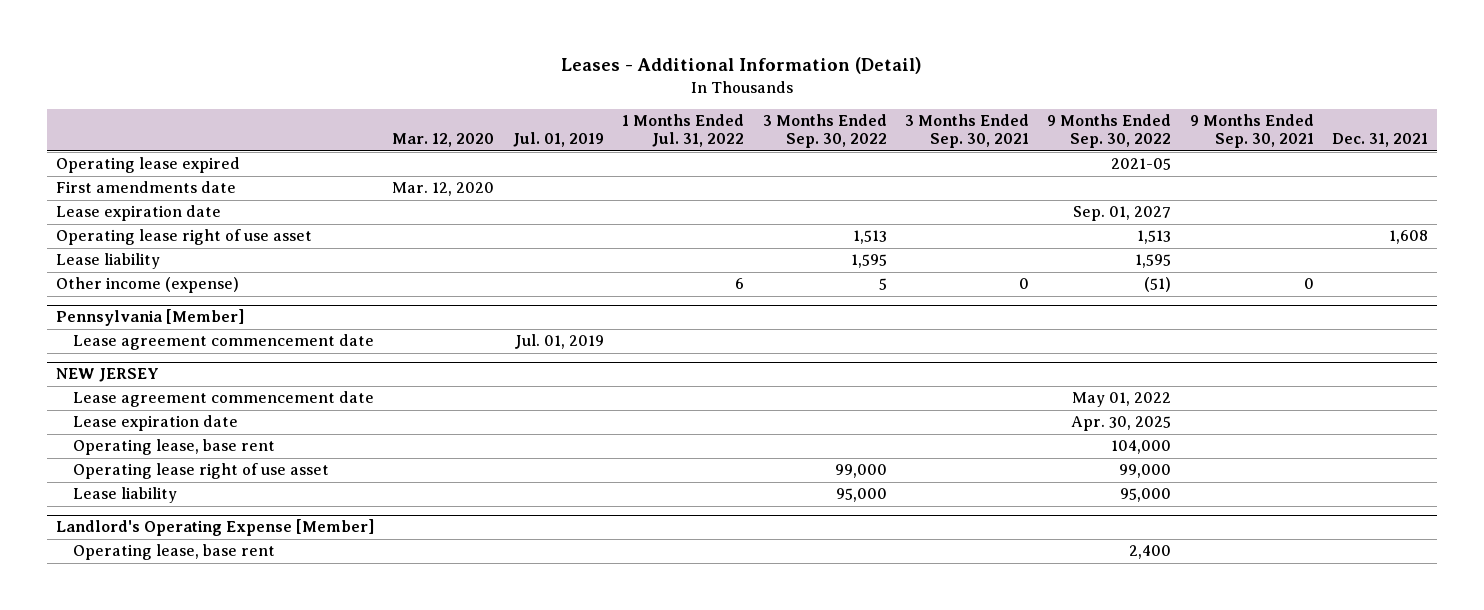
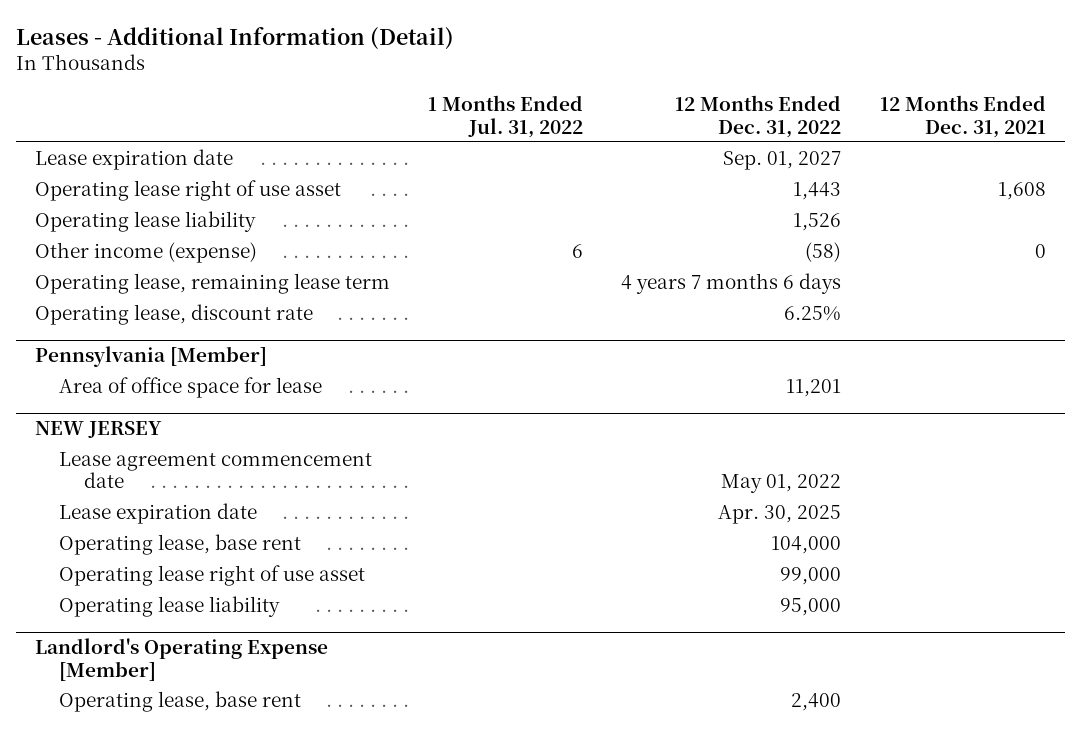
- | Mar. 12, 2020 | Jul. 01, 2019 | 1 Months Ended Jul. 31, 2022 | 3 Months Ended Sep. 30, 2022 | 3 Months Ended Sep. 30, 2021 | 9 Months Ended Sep. 30, 2022 | 9 Months Ended Sep. 30, 2021 | Dec. 31, 2021
+ | 1 Months Ended Jul. 31, 2022 | 12 Months Ended Dec. 31, 2022 | 12 Months Ended Dec. 31, 2021
- Operating lease expired | | | | | | 2021-05 | |
- First amendments date | Mar. 12, 2020 | | | | | | |
- Lease liability | | | | 1,595 | | 1,595 | |
+ Operating lease liability | | 1,526 |
+ Operating lease, remaining lease term | | 4 years 7 months 6 days |
+ Operating lease, discount rate | | 6.25% |
@ Pennsylvania [Member]
- Lease agreement commencement date | | Jul. 01, 2019 | | | | | |
+ Area of office space for lease | | 11,201 |
@ NEW JERSEY
- Lease liability | | | | 95,000 | | 95,000 | |
+ Operating lease liability | | 95,000 |

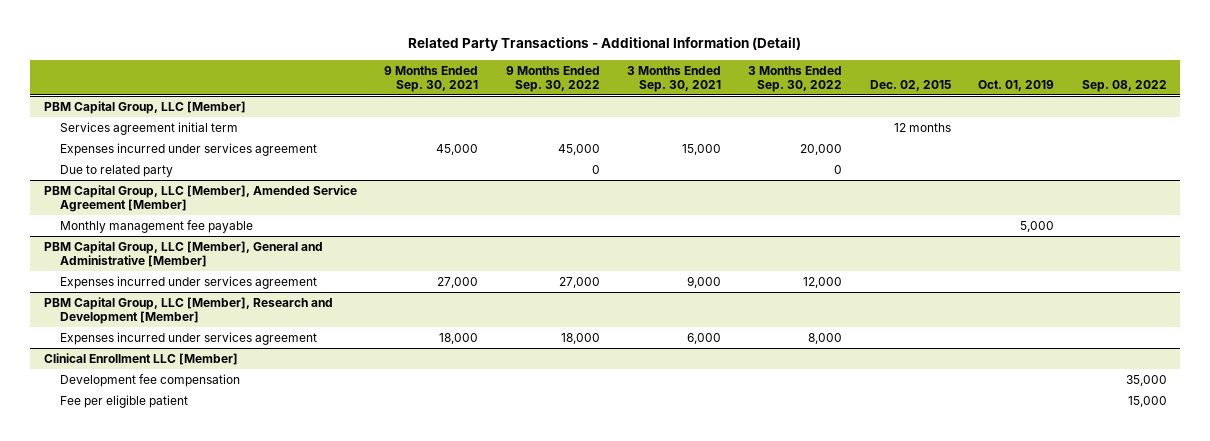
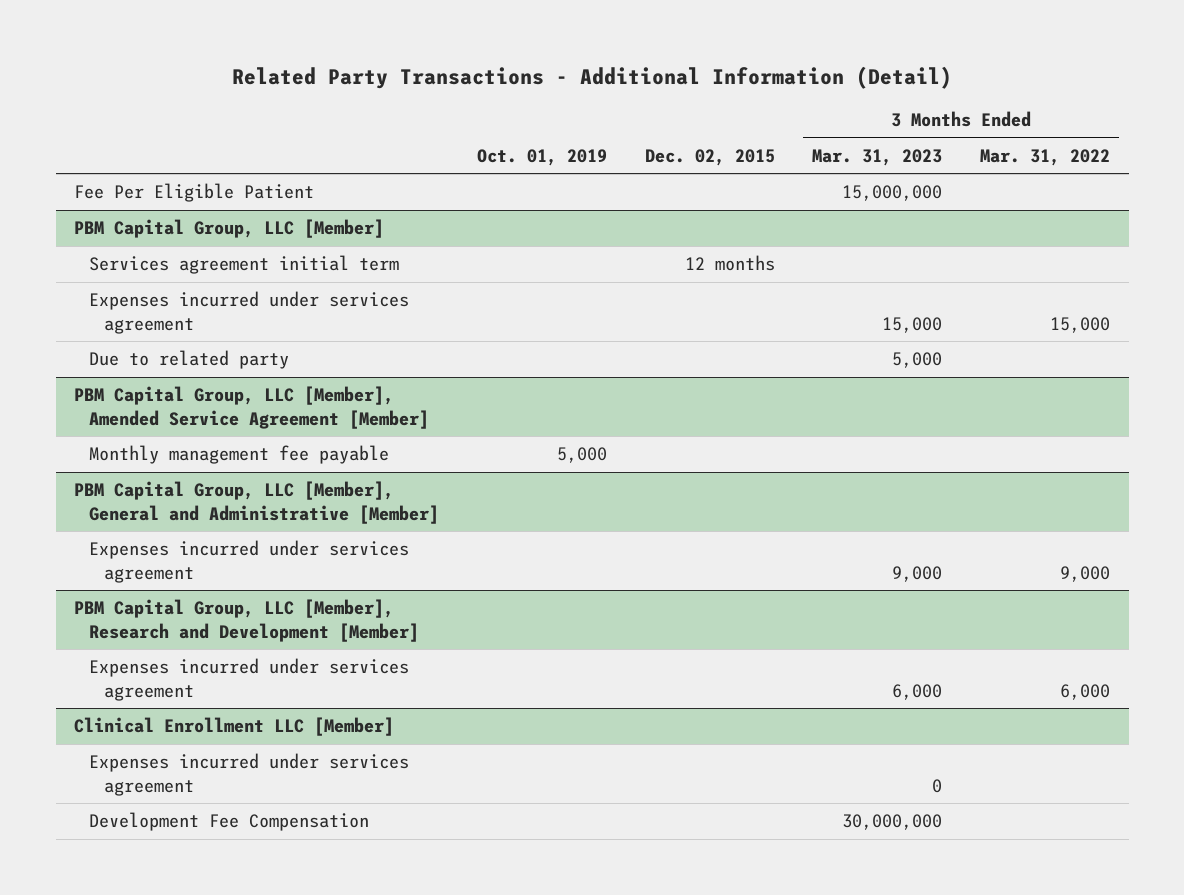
- | 9 Months Ended Sep. 30, 2021 | 9 Months Ended Sep. 30, 2022 | 3 Months Ended Sep. 30, 2021 | 3 Months Ended Sep. 30, 2022 | Dec. 02, 2015 | Oct. 01, 2019 | Sep. 08, 2022
+ | Oct. 01, 2019 | Dec. 02, 2015 | 3 Months Ended Mar. 31, 2023 | 3 Months Ended Mar. 31, 2022
+ Fee Per Eligible Patient | | | 15,000,000 |
@ Clinical Enrollment LLC [Member]
- Development fee compensation | | | | | | | 35,000
- Fee per eligible patient | | | | | | | 15,000
+ Expenses incurred under services agreement | | | 0 |
+ Development Fee Compensation | | | 30,000,000 |

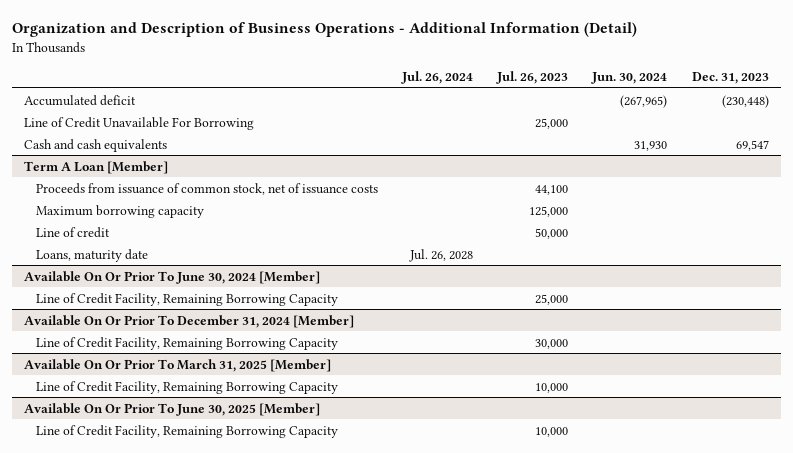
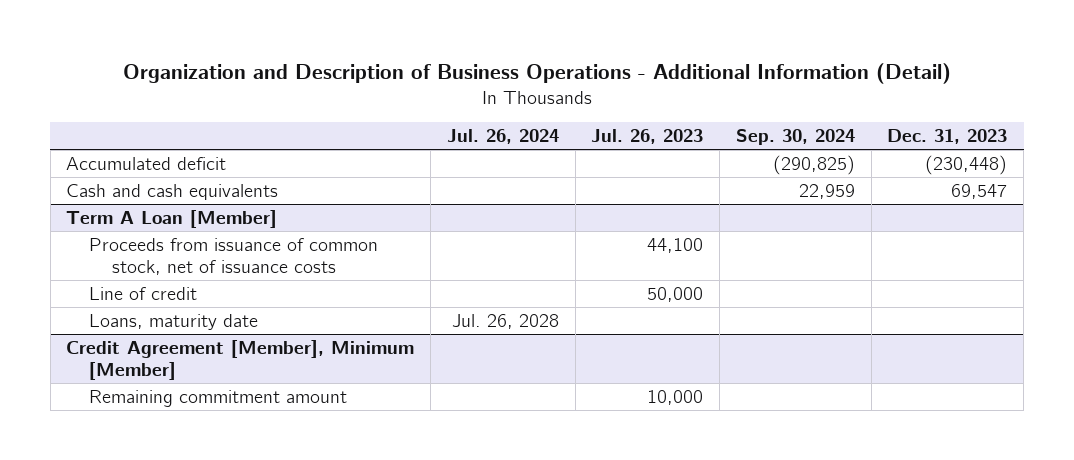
- | Jul. 26, 2024 | Jul. 26, 2023 | Jun. 30, 2024 | Dec. 31, 2023
+ | Jul. 26, 2024 | Jul. 26, 2023 | Sep. 30, 2024 | Dec. 31, 2023
- Line of Credit Unavailable For Borrowing | | 25,000 | |
@ Term A Loan [Member]
- Maximum borrowing capacity | | 125,000 | |
- Available On Or Prior To June 30, 2024 [Member]
- Line of Credit Facility, Remaining Borrowing Capacity | | 25,000 | |
- Available On Or Prior To December 31, 2024 [Member]
- Line of Credit Facility, Remaining Borrowing Capacity | | 30,000 | |
- Available On Or Prior To March 31, 2025 [Member]
- Line of Credit Facility, Remaining Borrowing Capacity | | 10,000 | |
- Available On Or Prior To June 30, 2025 [Member]
- Line of Credit Facility, Remaining Borrowing Capacity | | 10,000 | |
+ Credit Agreement [Member], Minimum [Member]
+ Remaining commitment amount | | 10,000 | |

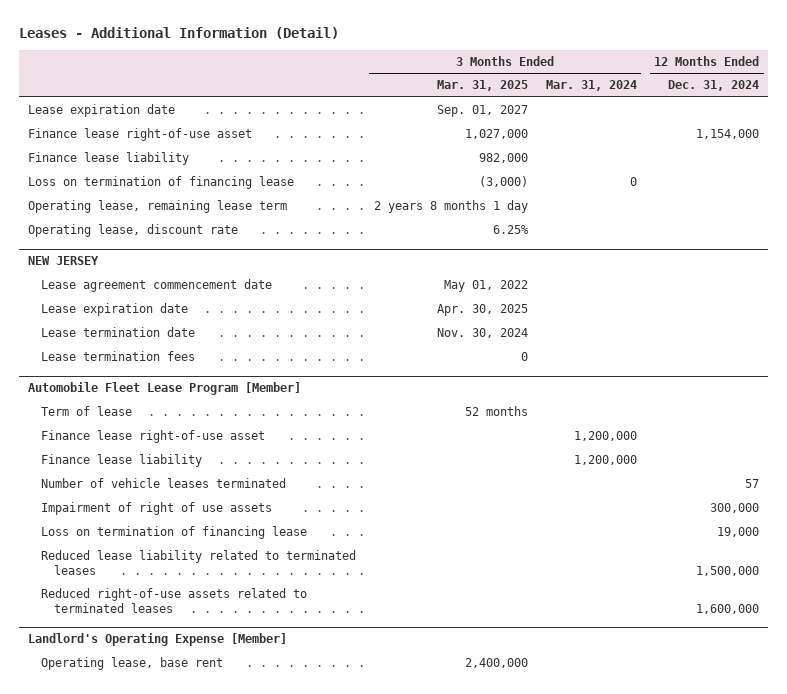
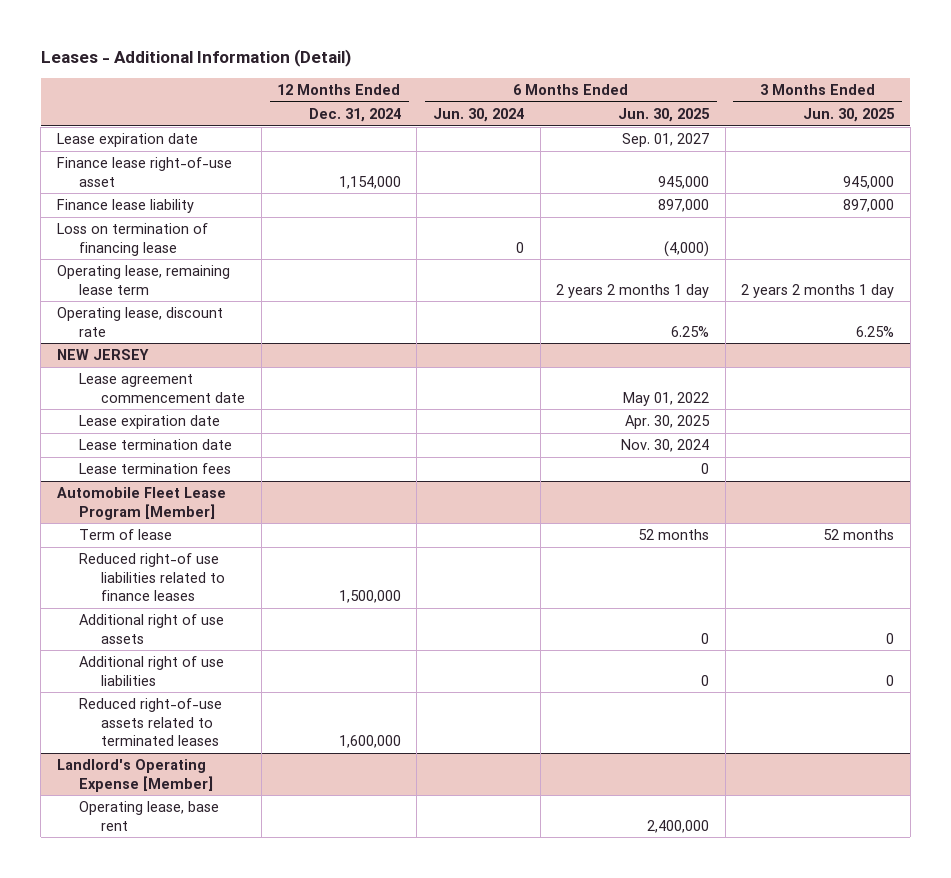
- | 3 Months Ended Mar. 31, 2025 | 3 Months Ended Mar. 31, 2024 | 12 Months Ended Dec. 31, 2024
+ | 12 Months Ended Dec. 31, 2024 | 6 Months Ended Jun. 30, 2024 | 6 Months Ended Jun. 30, 2025 | 3 Months Ended Jun. 30, 2025
@ Automobile Fleet Lease Program [Member]
- Finance lease right-of-use asset | | 1,200,000 |
- Finance lease liability | | 1,200,000 |
- Number of vehicle leases terminated | | | 57
- Impairment of right of use assets | | | 300,000
- Loss on termination of financing lease | | | 19,000
- Reduced lease liability related to terminated leases | | | 1,500,000
+ Reduced right-of use liabilities related to finance leases | 1,500,000 | | |
+ Additional right of use assets | | | 0 | 0
+ Additional right of use liabilities | | | 0 | 0

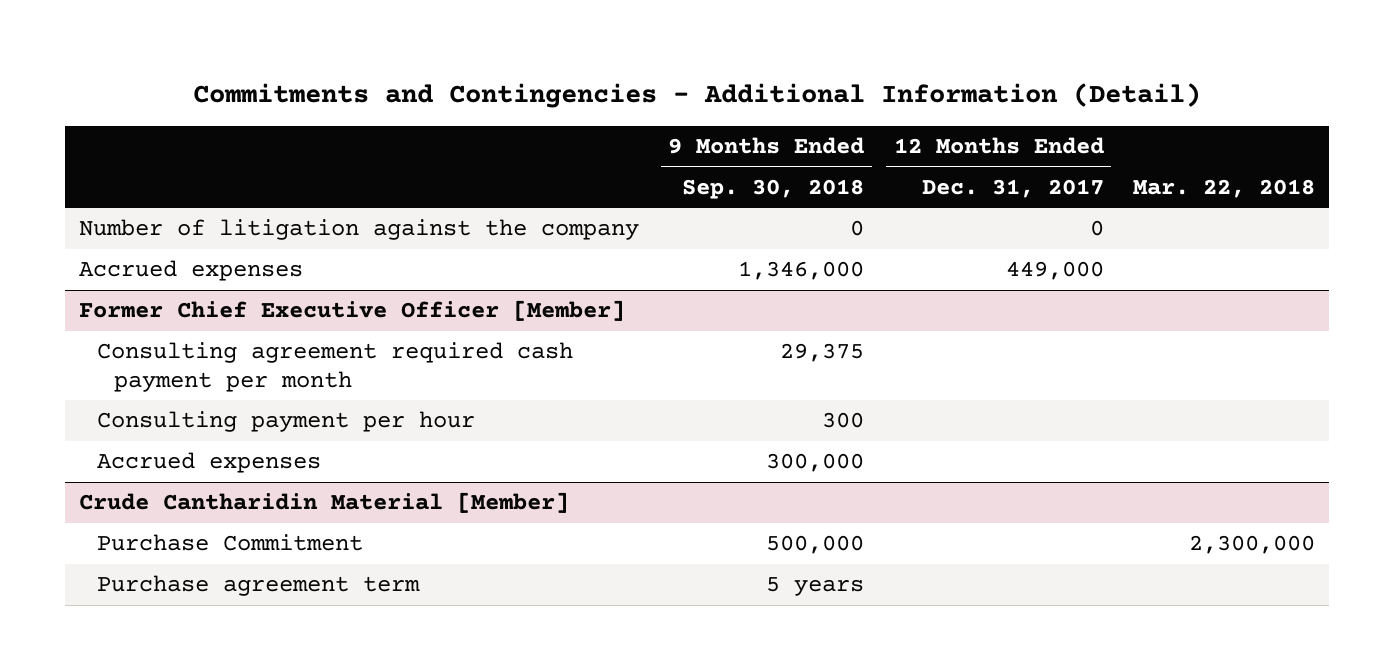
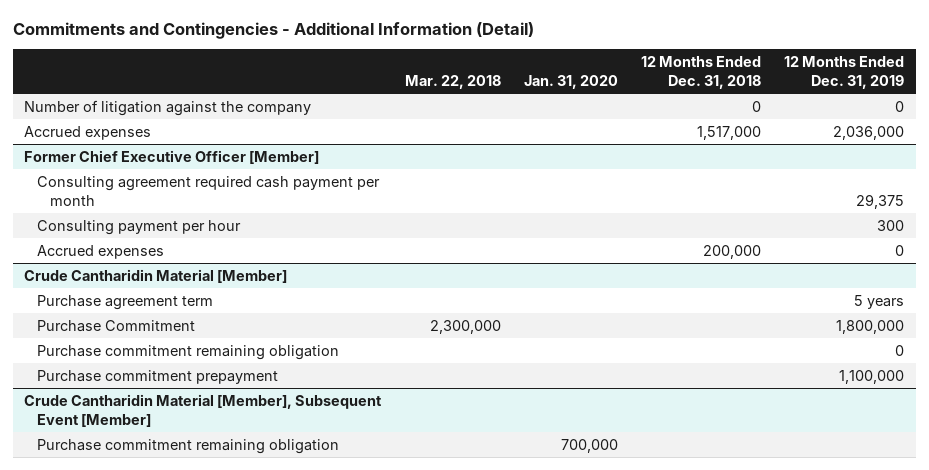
- | 9 Months Ended Sep. 30, 2018 | 12 Months Ended Dec. 31, 2017 | Mar. 22, 2018
+ | Mar. 22, 2018 | Jan. 31, 2020 | 12 Months Ended Dec. 31, 2018 | 12 Months Ended Dec. 31, 2019
@ Crude Cantharidin Material [Member]
moved down: Purchase Commitment | 2,300,000 | | | 1,800,000
+ Purchase commitment remaining obligation | | | | 0
+ Purchase commitment prepayment | | | | 1,100,000
+ Crude Cantharidin Material [Member], Subsequent Event [Member]
+ Purchase commitment remaining obligation | | 700,000 | |

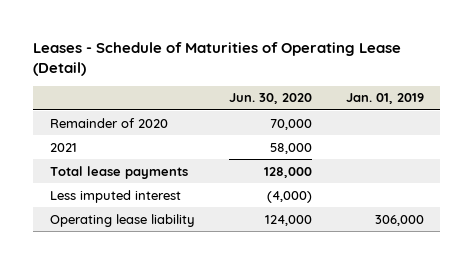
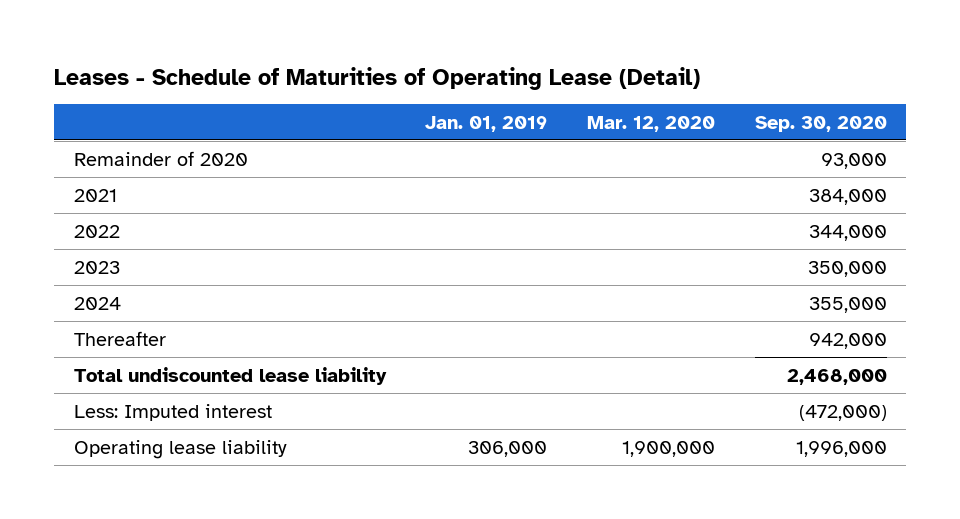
- | Jun. 30, 2020 | Jan. 01, 2019
+ | Jan. 01, 2019 | Mar. 12, 2020 | Sep. 30, 2020
- Total lease payments | 128,000 |
- Less imputed interest | (4,000) |
+ 2022 | | | 344,000
+ 2023 | | | 350,000
+ 2024 | | | 355,000
+ Thereafter | | | 942,000
+ Total undiscounted lease liability | | | 2,468,000
+ Less: Imputed interest | | | (472,000)

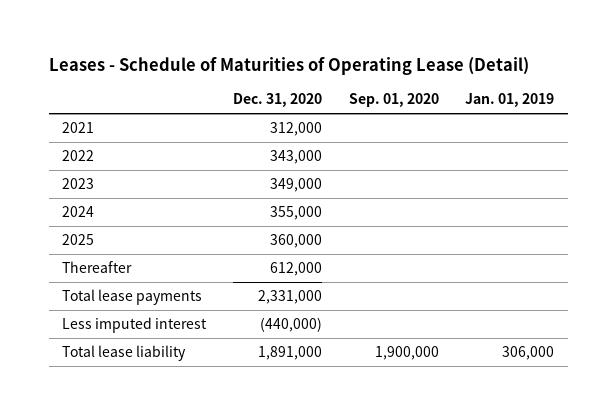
- | Jan. 01, 2019 | Mar. 12, 2020 | Sep. 30, 2020
+ | Dec. 31, 2020 | Sep. 01, 2020 | Jan. 01, 2019
- Remainder of 2020 | | | 93,000
+ 2025 | 360,000 | |
- Total undiscounted lease liability | | | 2,468,000
- Less: Imputed interest | | | (472,000)
- Operating lease liability | 306,000 | 1,900,000 | 1,996,000
+ Total lease payments | 2,331,000 | |
+ Less imputed interest | (440,000) | |
+ Total lease liability | 1,891,000 | 1,900,000 | 306,000

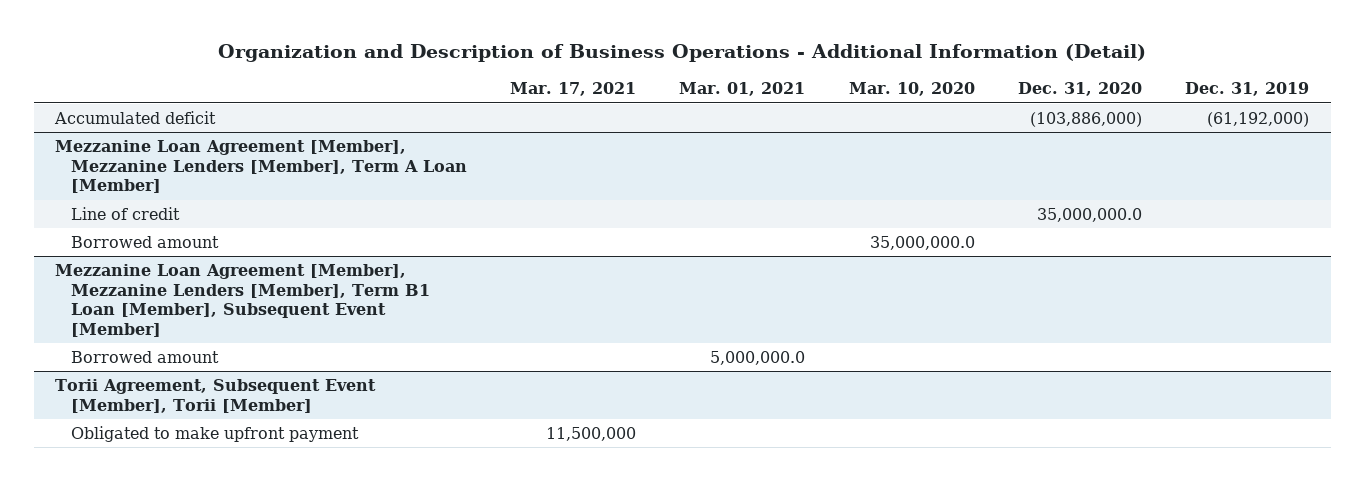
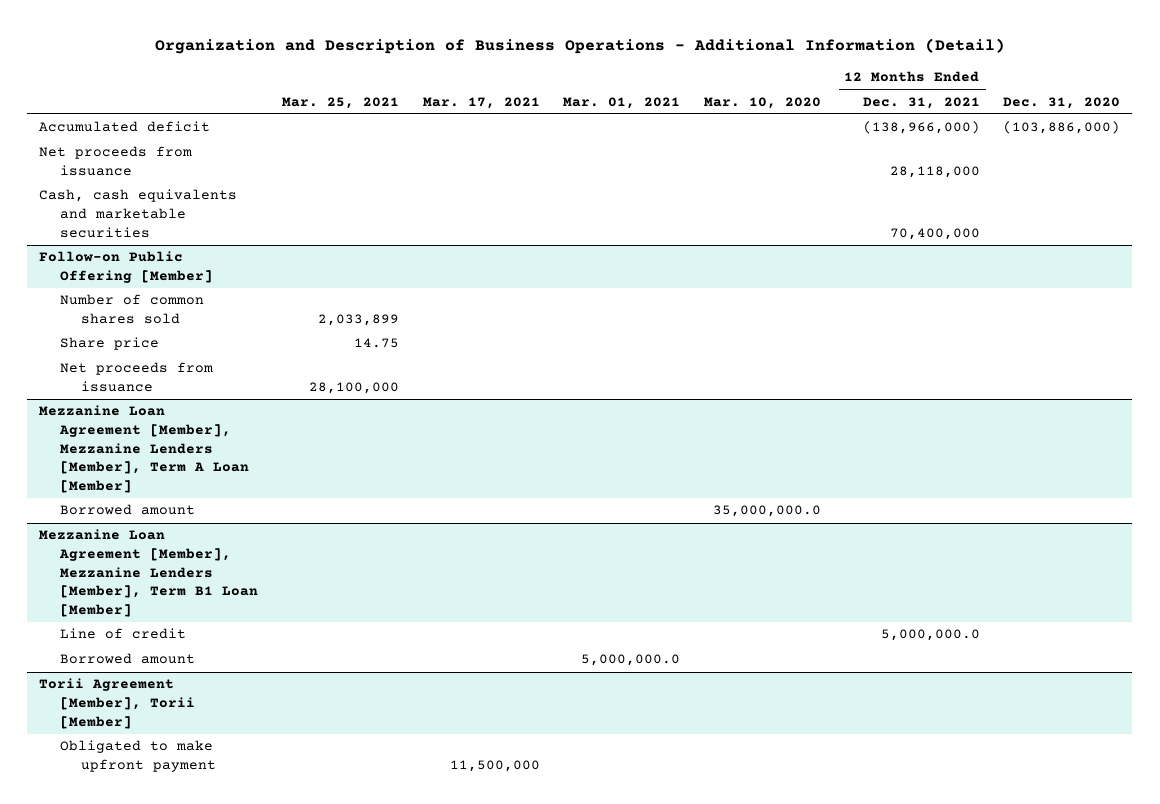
- | Mar. 17, 2021 | Mar. 01, 2021 | Mar. 10, 2020 | Dec. 31, 2020 | Dec. 31, 2019
+ | Mar. 25, 2021 | Mar. 17, 2021 | Mar. 01, 2021 | Mar. 10, 2020 | 12 Months Ended Dec. 31, 2021 | Dec. 31, 2020
+ Net proceeds from issuance | | | | | 28,118,000 |
+ Cash, cash equivalents and marketable securities | | | | | 70,400,000 |
+ Follow-on Public Offering [Member]
+ Number of common shares sold | 2,033,899 | | | | |
+ Share price | 14.75 | | | | |
+ Net proceeds from issuance | 28,100,000 | | | | |
@ Mezzanine Loan Agreement [Member], Mezzanine Lenders [Member], Term A Loan [Member]
- Line of credit | | | | 35,000,000.0 |
- Mezzanine Loan Agreement [Member], Mezzanine Lenders [Member], Term B1 Loan [Member], Subsequent Event [Member]
+ Mezzanine Loan Agreement [Member], Mezzanine Lenders [Member], Term B1 Loan [Member]
+ Line of credit | | | | | 5,000,000.0 |
- Torii Agreement, Subsequent Event [Member], Torii [Member]
+ Torii Agreement [Member], Torii [Member]

